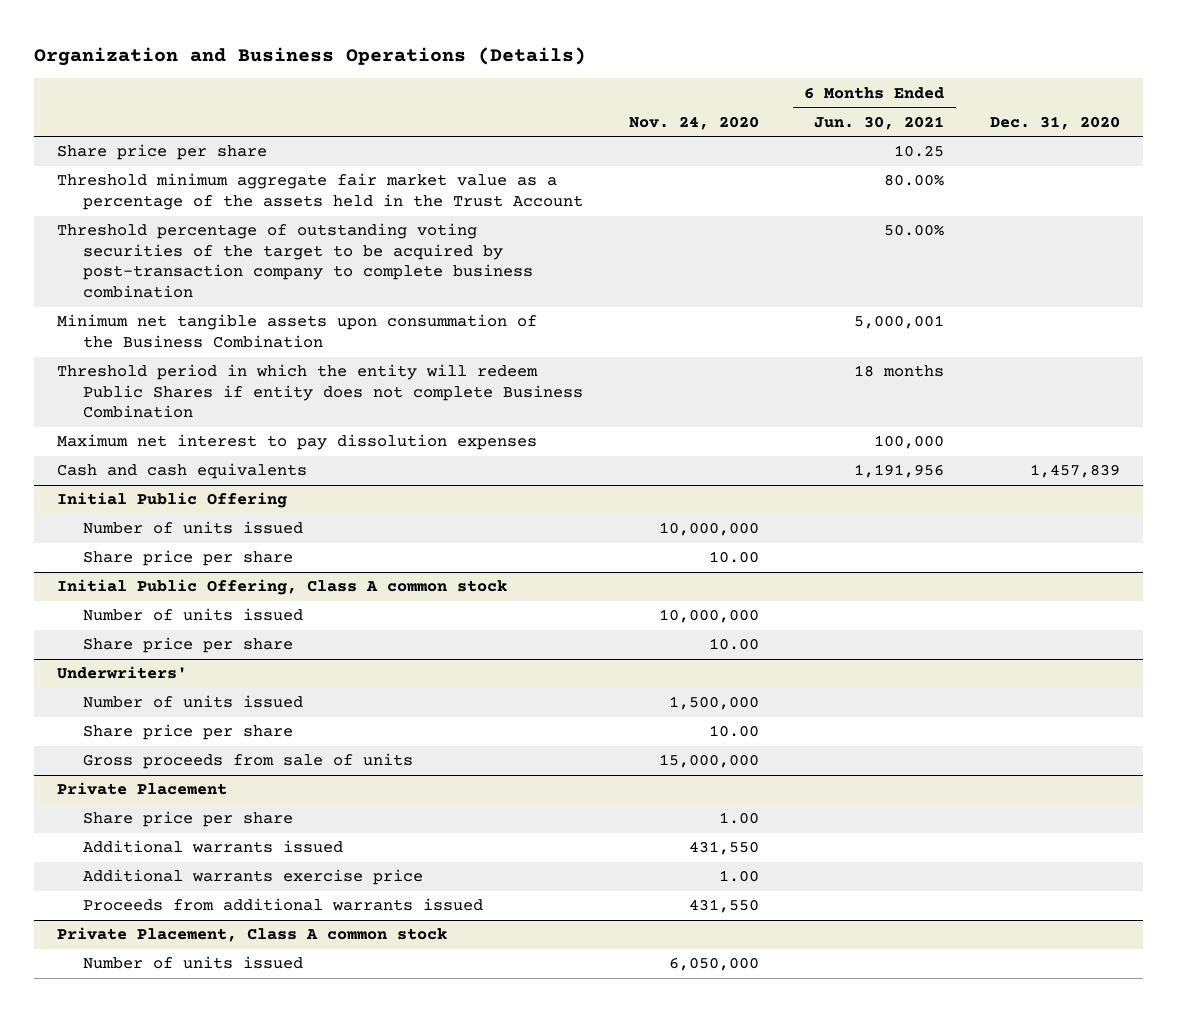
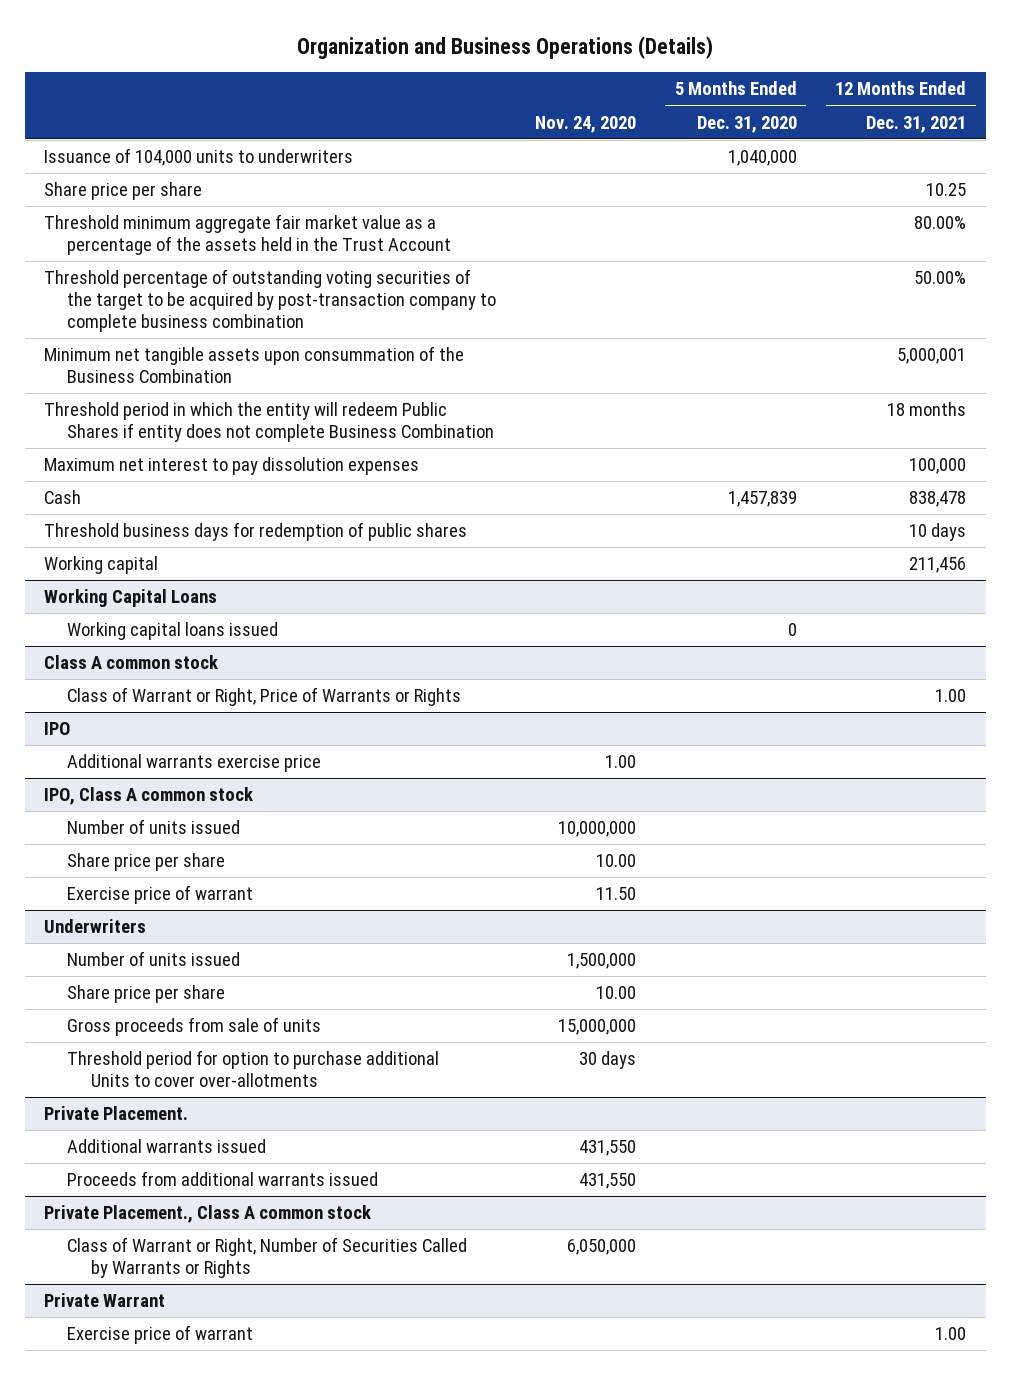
- | Nov. 24, 2020 | 6 Months Ended Jun. 30, 2021 | Dec. 31, 2020
+ | Nov. 24, 2020 | 5 Months Ended Dec. 31, 2020 | 12 Months Ended Dec. 31, 2021
+ Issuance of 104,000 units to underwriters | | 1,040,000 |
- Cash and cash equivalents | | 1,191,956 | 1,457,839
- Initial Public Offering
- Number of units issued | 10,000,000 | |
- Share price per share | 10.00 | |
- Initial Public Offering, Class A common stock
- Number of units issued | 10,000,000 | |
- Share price per share | 10.00 | |
- Underwriters'
+ Cash | | 1,457,839 | 838,478
+ Threshold business days for redemption of public shares | | | 10 days
+ Working capital | | | 211,456
+ Working Capital Loans
+ Working capital loans issued | | 0 |
+ Class A common stock
+ Class of Warrant or Right, Price of Warrants or Rights | | | 1.00
+ IPO
+ Additional warrants exercise price | 1.00 | |
+ IPO, Class A common stock
+ Number of units issued | 10,000,000 | |
+ Share price per share | 10.00 | |
+ Exercise price of warrant | 11.50 | |
+ Underwriters
- Private Placement
- Share price per share | 1.00 | |
+ Threshold period for option to purchase additional Units to cover over-allotments | 30 days | |
+ Private Placement.
- Additional warrants exercise price | 1.00 | |
- Private Placement, Class A common stock
- Number of units issued | 6,050,000 | |
+ Private Placement., Class A common stock
+ Class of Warrant or Right, Number of Securities Called by Warrants or Rights | 6,050,000 | |
+ Private Warrant
+ Exercise price of warrant | | | 1.00

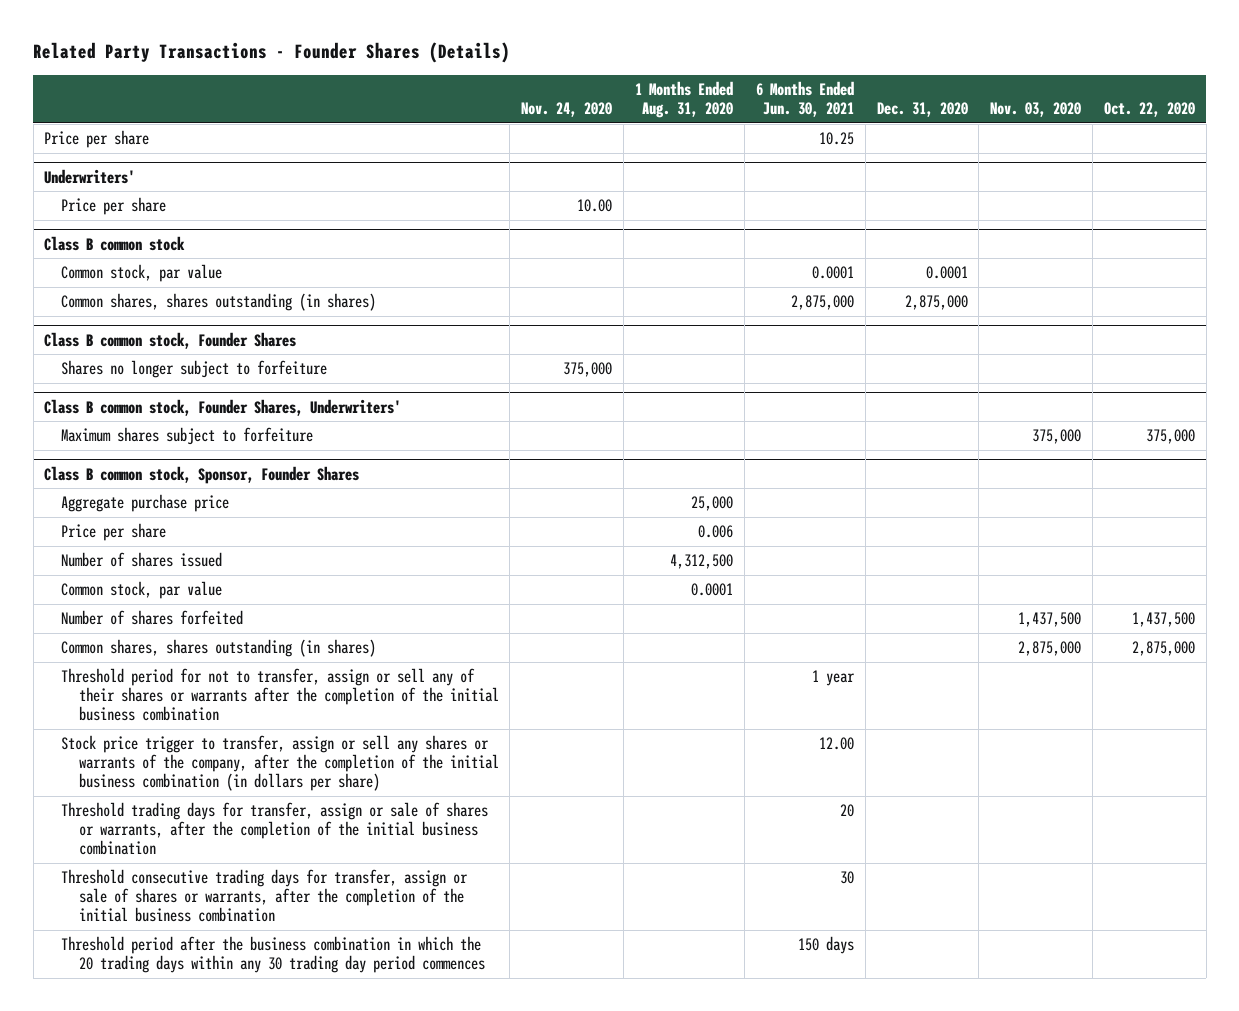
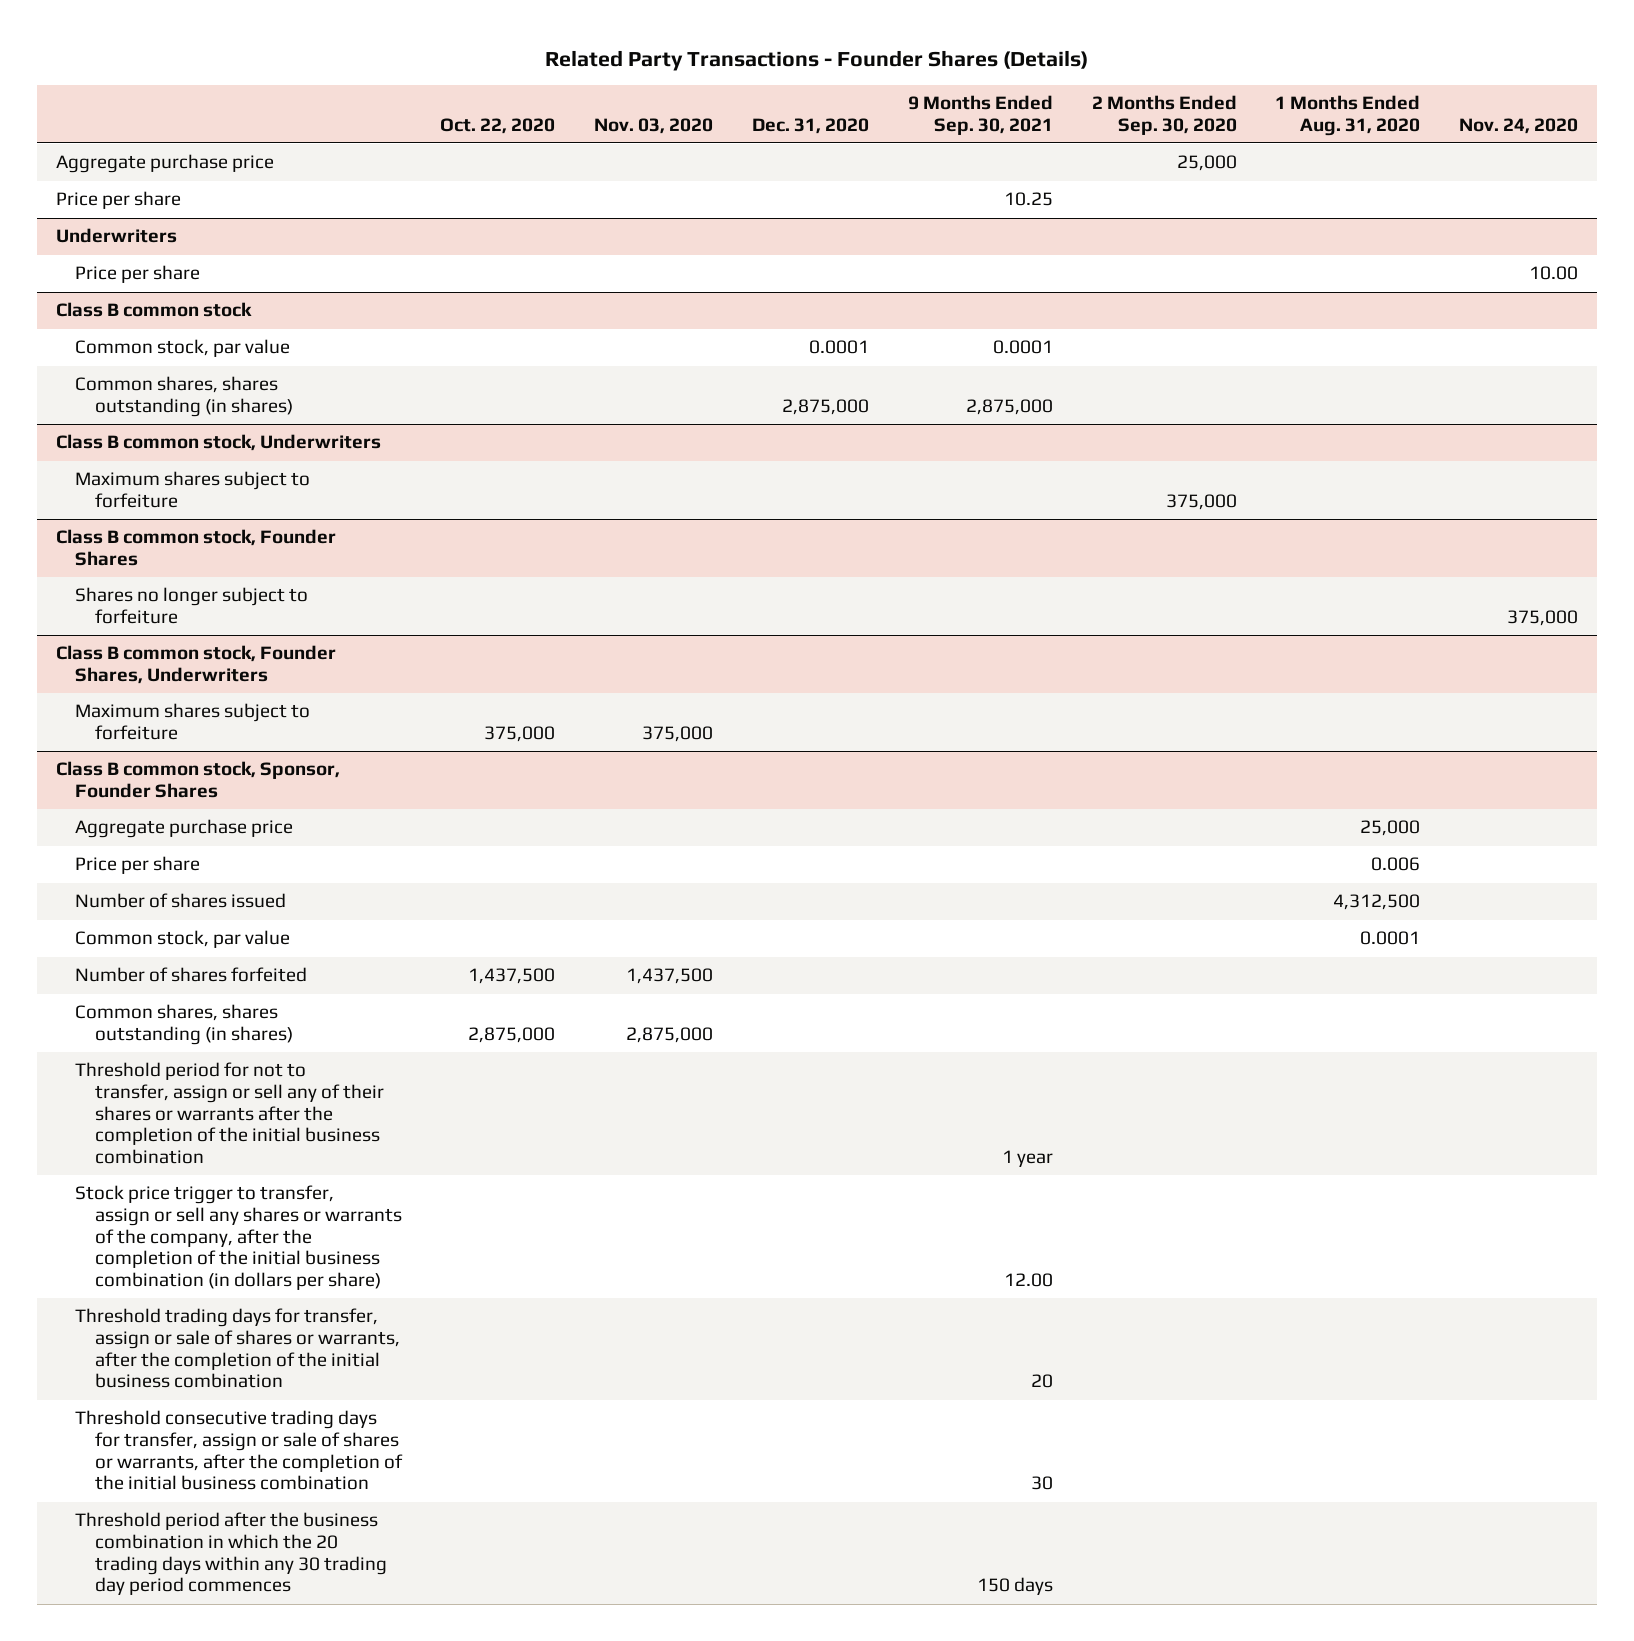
- | Nov. 24, 2020 | 1 Months Ended Aug. 31, 2020 | 6 Months Ended Jun. 30, 2021 | Dec. 31, 2020 | Nov. 03, 2020 | Oct. 22, 2020
+ | Oct. 22, 2020 | Nov. 03, 2020 | Dec. 31, 2020 | 9 Months Ended Sep. 30, 2021 | 2 Months Ended Sep. 30, 2020 | 1 Months Ended Aug. 31, 2020 | Nov. 24, 2020
+ Aggregate purchase price | | | | | 25,000 | |
- Underwriters'
+ Underwriters
+ Class B common stock, Underwriters
+ Maximum shares subject to forfeiture | | | | | 375,000 | |
- Class B common stock, Founder Shares, Underwriters'
+ Class B common stock, Founder Shares, Underwriters

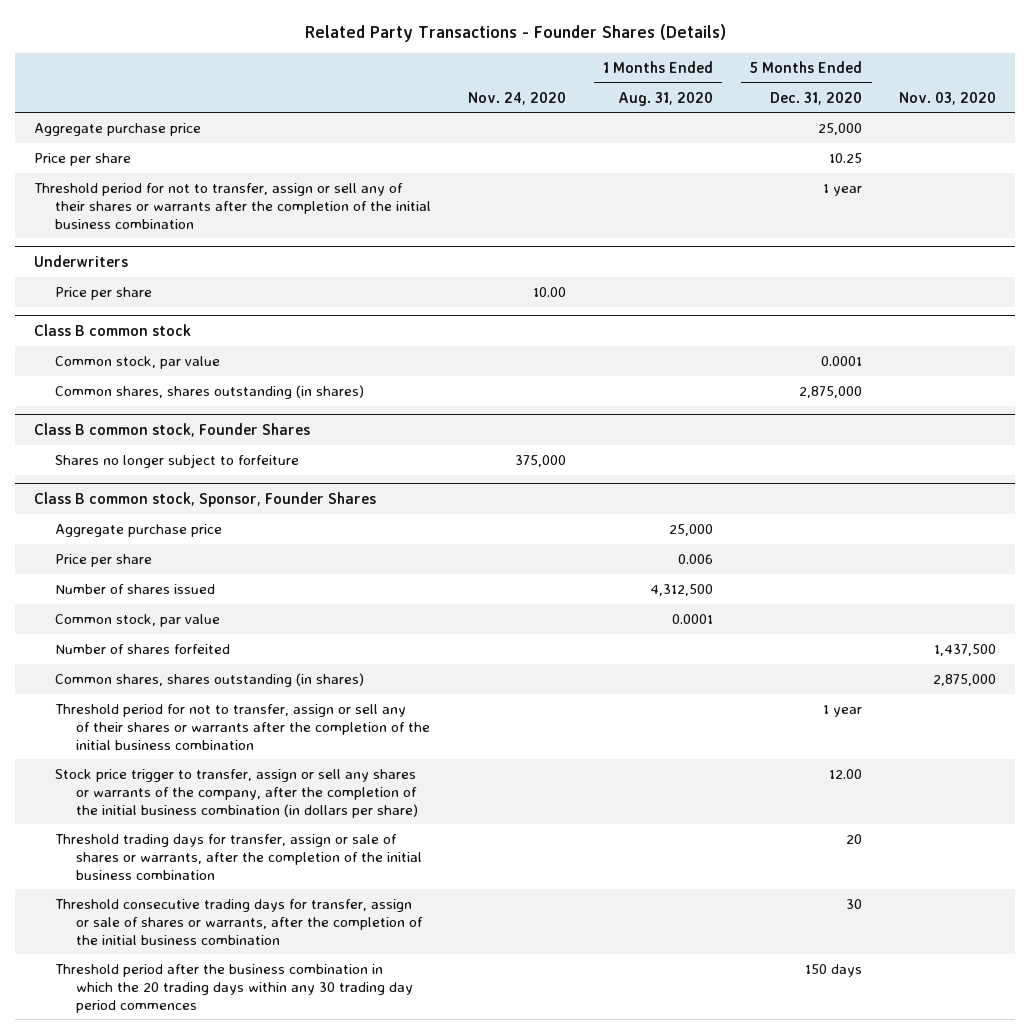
- | Oct. 22, 2020 | Nov. 03, 2020 | Dec. 31, 2020 | 9 Months Ended Sep. 30, 2021 | 2 Months Ended Sep. 30, 2020 | 1 Months Ended Aug. 31, 2020 | Nov. 24, 2020
+ | Nov. 24, 2020 | 1 Months Ended Aug. 31, 2020 | 5 Months Ended Dec. 31, 2020 | Nov. 03, 2020
+ Threshold period for not to transfer, assign or sell any of their shares or warrants after the completion of the initial business combination | | | 1 year |
- Class B common stock, Underwriters
- Maximum shares subject to forfeiture | | | | | 375,000 | |
- Class B common stock, Founder Shares, Underwriters
- Maximum shares subject to forfeiture | 375,000 | 375,000 | | | | |

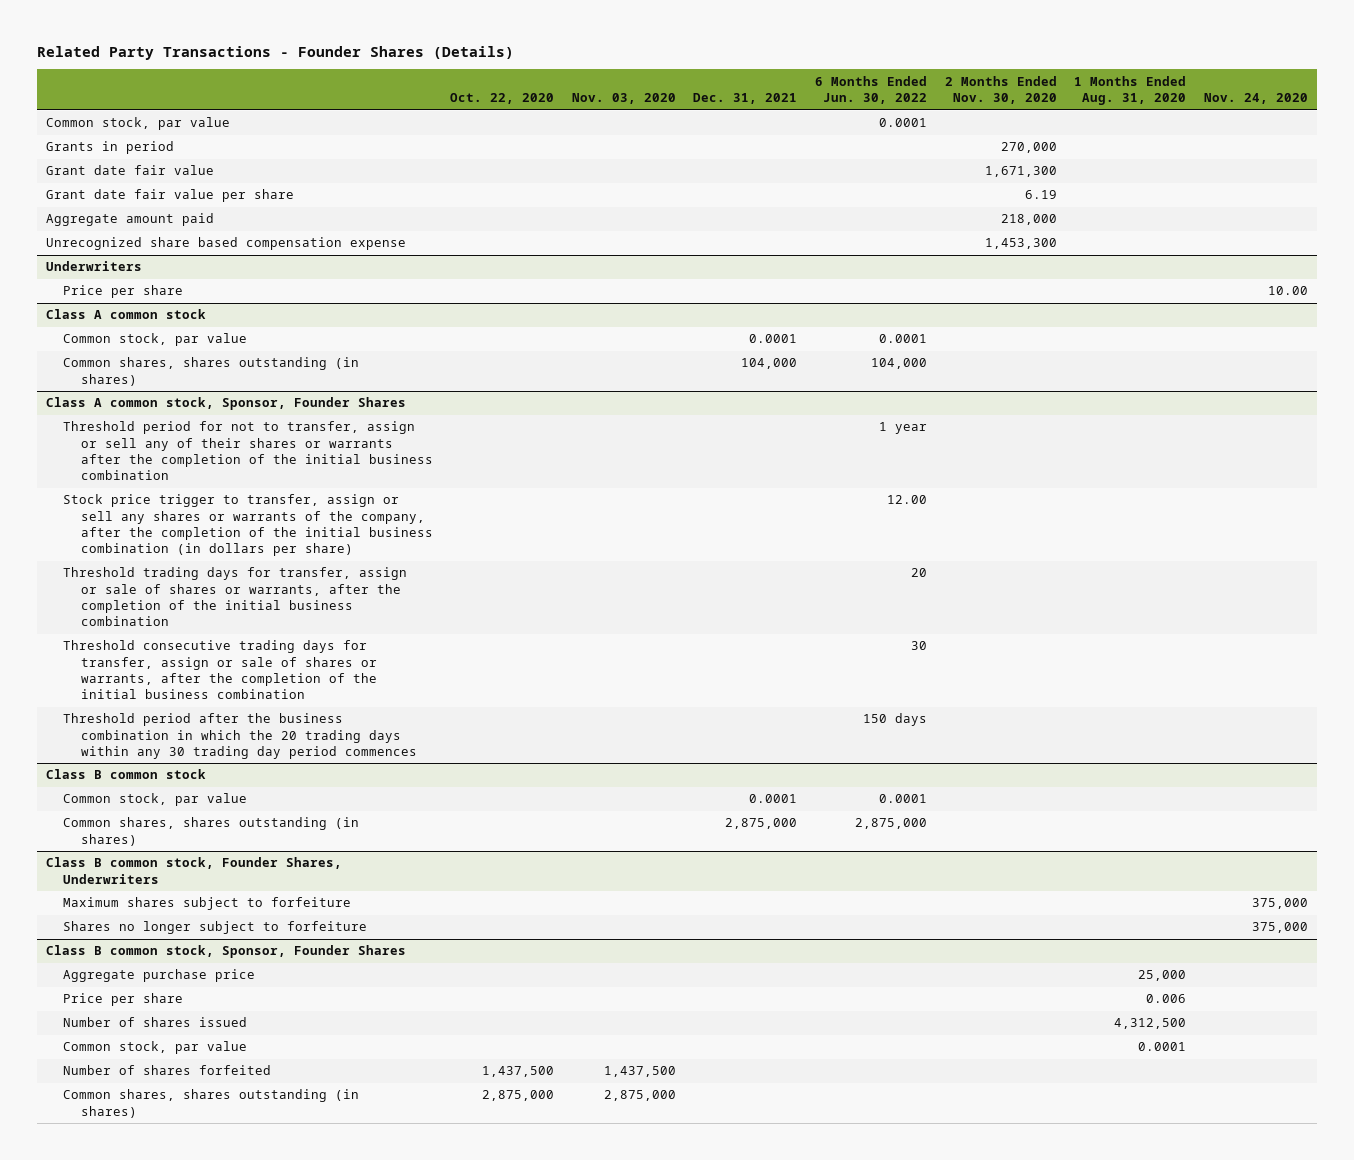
- | Nov. 24, 2020 | 1 Months Ended Aug. 31, 2020 | 5 Months Ended Dec. 31, 2020 | Nov. 03, 2020
+ | Oct. 22, 2020 | Nov. 03, 2020 | Dec. 31, 2021 | 6 Months Ended Jun. 30, 2022 | 2 Months Ended Nov. 30, 2020 | 1 Months Ended Aug. 31, 2020 | Nov. 24, 2020
- Aggregate purchase price | | | 25,000 |
- Price per share | | | 10.25 |
- Threshold period for not to transfer, assign or sell any of their shares or warrants after the completion of the initial business combination | | | 1 year |
+ Common stock, par value | | | | 0.0001 | | |
+ Grants in period | | | | | 270,000 | |
+ Grant date fair value | | | | | 1,671,300 | |
+ Grant date fair value per share | | | | | 6.19 | |
+ Aggregate amount paid | | | | | 218,000 | |
+ Unrecognized share based compensation expense | | | | | 1,453,300 | |
+ Class A common stock
+ Common stock, par value | | | 0.0001 | 0.0001 | | |
+ Common shares, shares outstanding (in shares) | | | 104,000 | 104,000 | | |
+ Class A common stock, Sponsor, Founder Shares
+ Threshold period for not to transfer, assign or sell any of their shares or warrants after the completion of the initial business combination | | | | 1 year | | |
+ Stock price trigger to transfer, assign or sell any shares or warrants of the company, after the completion of the initial business combination (in dollars per share) | | | | 12.00 | | |
+ Threshold trading days for transfer, assign or sale of shares or warrants, after the completion of the initial business combination | | | | 20 | | |
+ Threshold consecutive trading days for transfer, assign or sale of shares or warrants, after the completion of the initial business combination | | | | 30 | | |
+ Threshold period after the business combination in which the 20 trading days within any 30 trading day period commences | | | | 150 days | | |
- Class B common stock, Founder Shares
+ Class B common stock, Founder Shares, Underwriters
+ Maximum shares subject to forfeiture | | | | | | | 375,000
@ Class B common stock, Sponsor, Founder Shares
- Threshold period for not to transfer, assign or sell any of their shares or warrants after the completion of the initial business combination | | | 1 year |
- Stock price trigger to transfer, assign or sell any shares or warrants of the company, after the completion of the initial business combination (in dollars per share) | | | 12.00 |
- Threshold trading days for transfer, assign or sale of shares or warrants, after the completion of the initial business combination | | | 20 |
- Threshold consecutive trading days for transfer, assign or sale of shares or warrants, after the completion of the initial business combination | | | 30 |
- Threshold period after the business combination in which the 20 trading days within any 30 trading day period commences | | | 150 days |

